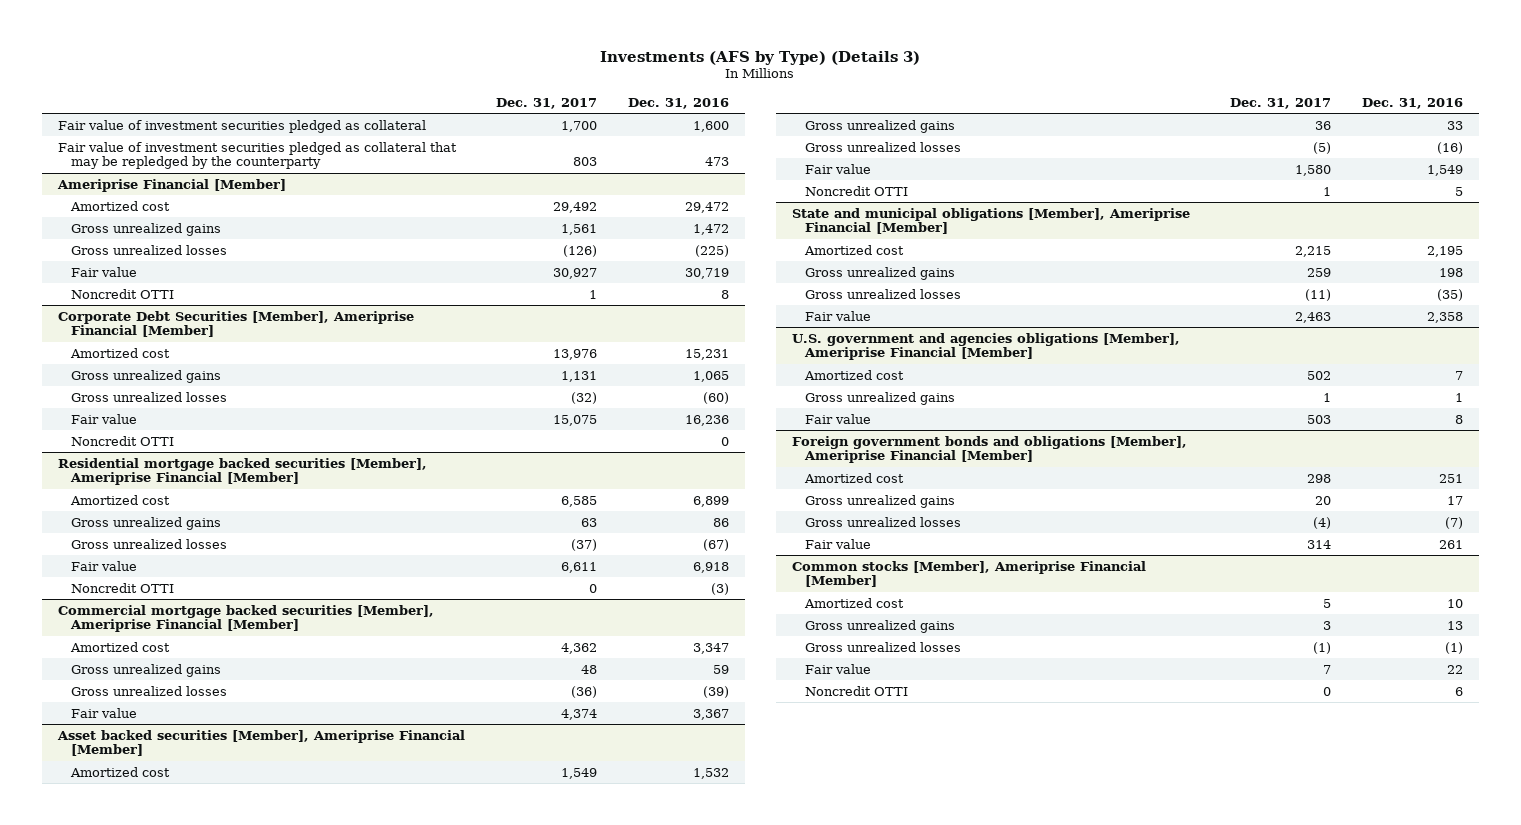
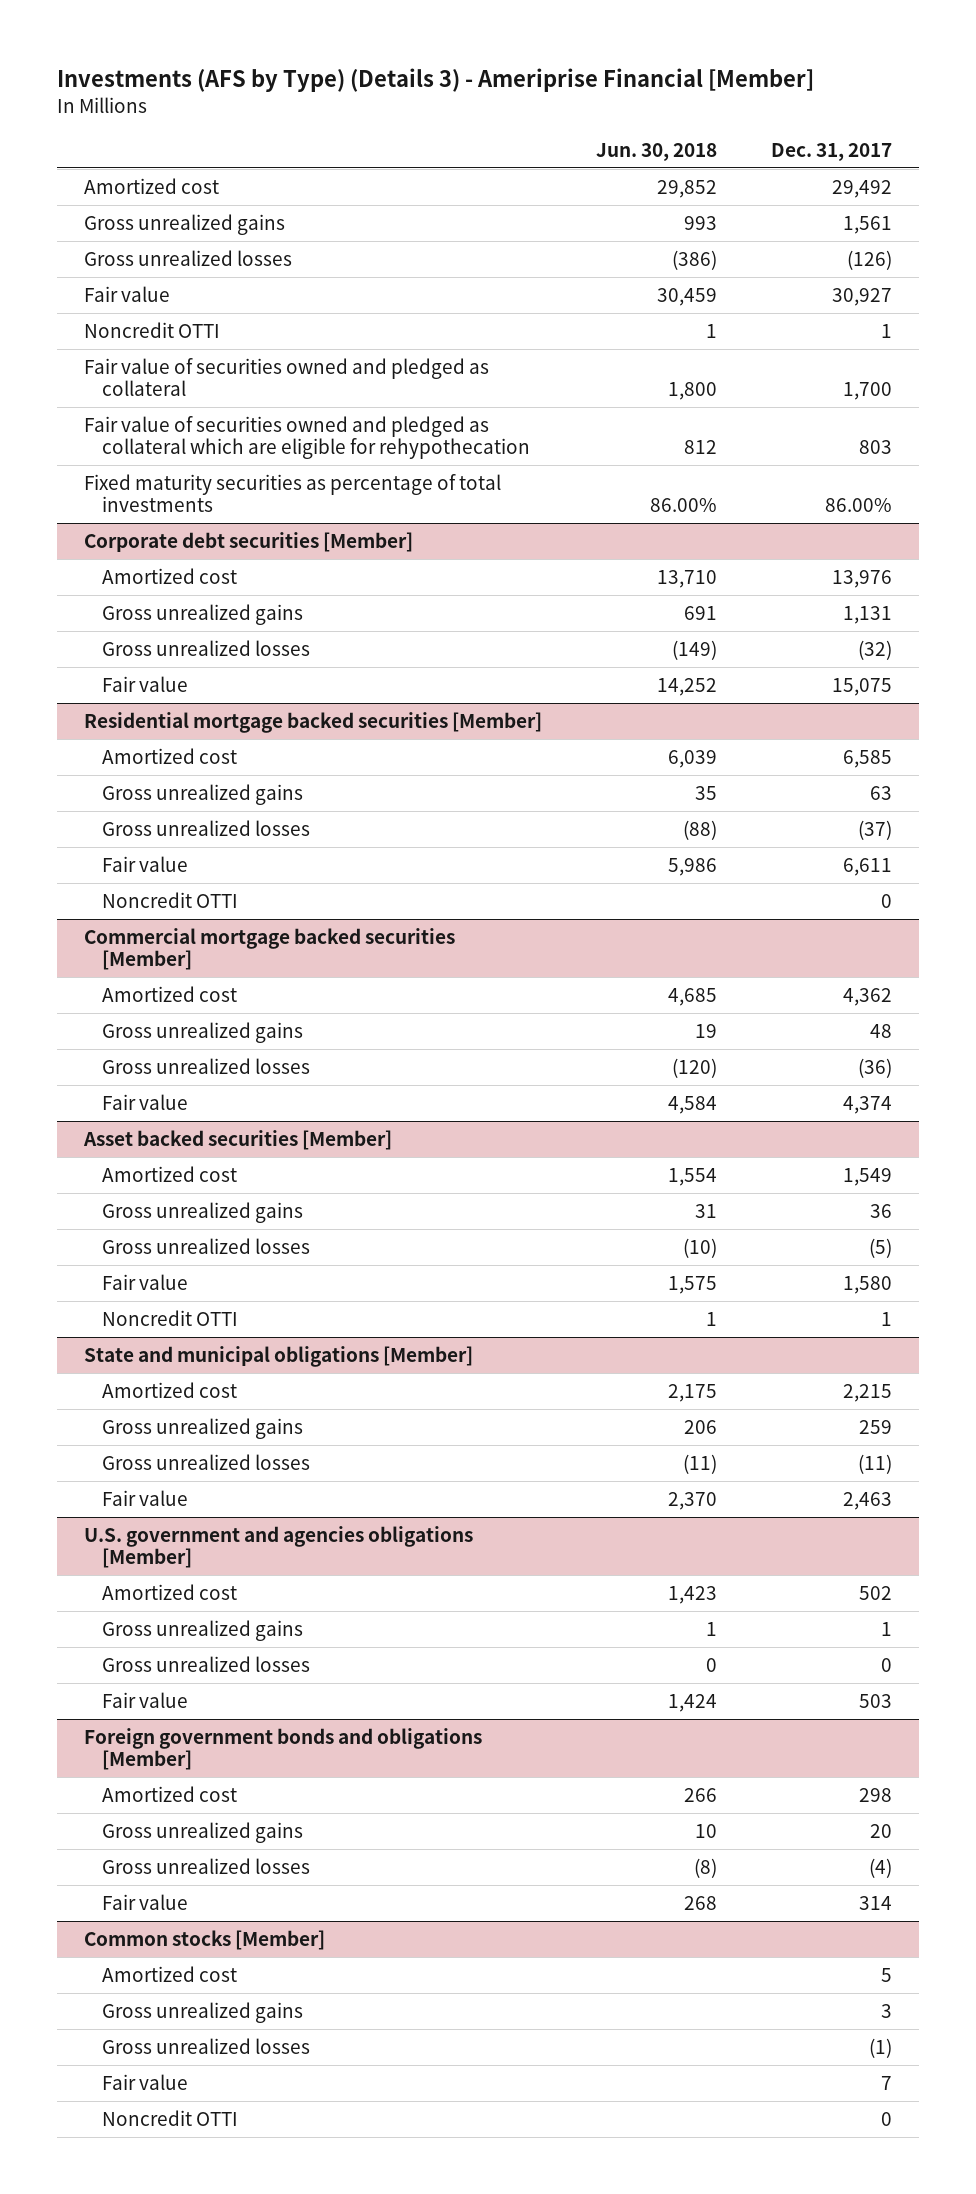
- Investments (AFS by Type) (Details 3)
+ Investments (AFS by Type) (Details 3) - Ameriprise Financial [Member]
- | Dec. 31, 2017 | Dec. 31, 2016
+ | Jun. 30, 2018 | Dec. 31, 2017
- Fair value of investment securities pledged as collateral | 1,700 | 1,600
- Fair value of investment securities pledged as collateral that may be repledged by the counterparty | 803 | 473
- Ameriprise Financial [Member]
- Corporate Debt Securities [Member], Ameriprise Financial [Member]
+ Fair value of securities owned and pledged as collateral | 1,800 | 1,700
+ Fair value of securities owned and pledged as collateral which are eligible for rehypothecation | 812 | 803
+ Fixed maturity securities as percentage of total investments | 86.00% | 86.00%
+ Corporate debt securities [Member]
- Noncredit OTTI | | 0
- Residential mortgage backed securities [Member], Ameriprise Financial [Member]
+ Residential mortgage backed securities [Member]
- Commercial mortgage backed securities [Member], Ameriprise Financial [Member]
+ Commercial mortgage backed securities [Member]
- Asset backed securities [Member], Ameriprise Financial [Member]
+ Asset backed securities [Member]
- State and municipal obligations [Member], Ameriprise Financial [Member]
+ State and municipal obligations [Member]
- U.S. government and agencies obligations [Member], Ameriprise Financial [Member]
+ U.S. government and agencies obligations [Member]
+ Gross unrealized losses | 0 | 0
- Foreign government bonds and obligations [Member], Ameriprise Financial [Member]
+ Foreign government bonds and obligations [Member]
- Common stocks [Member], Ameriprise Financial [Member]
+ Common stocks [Member]

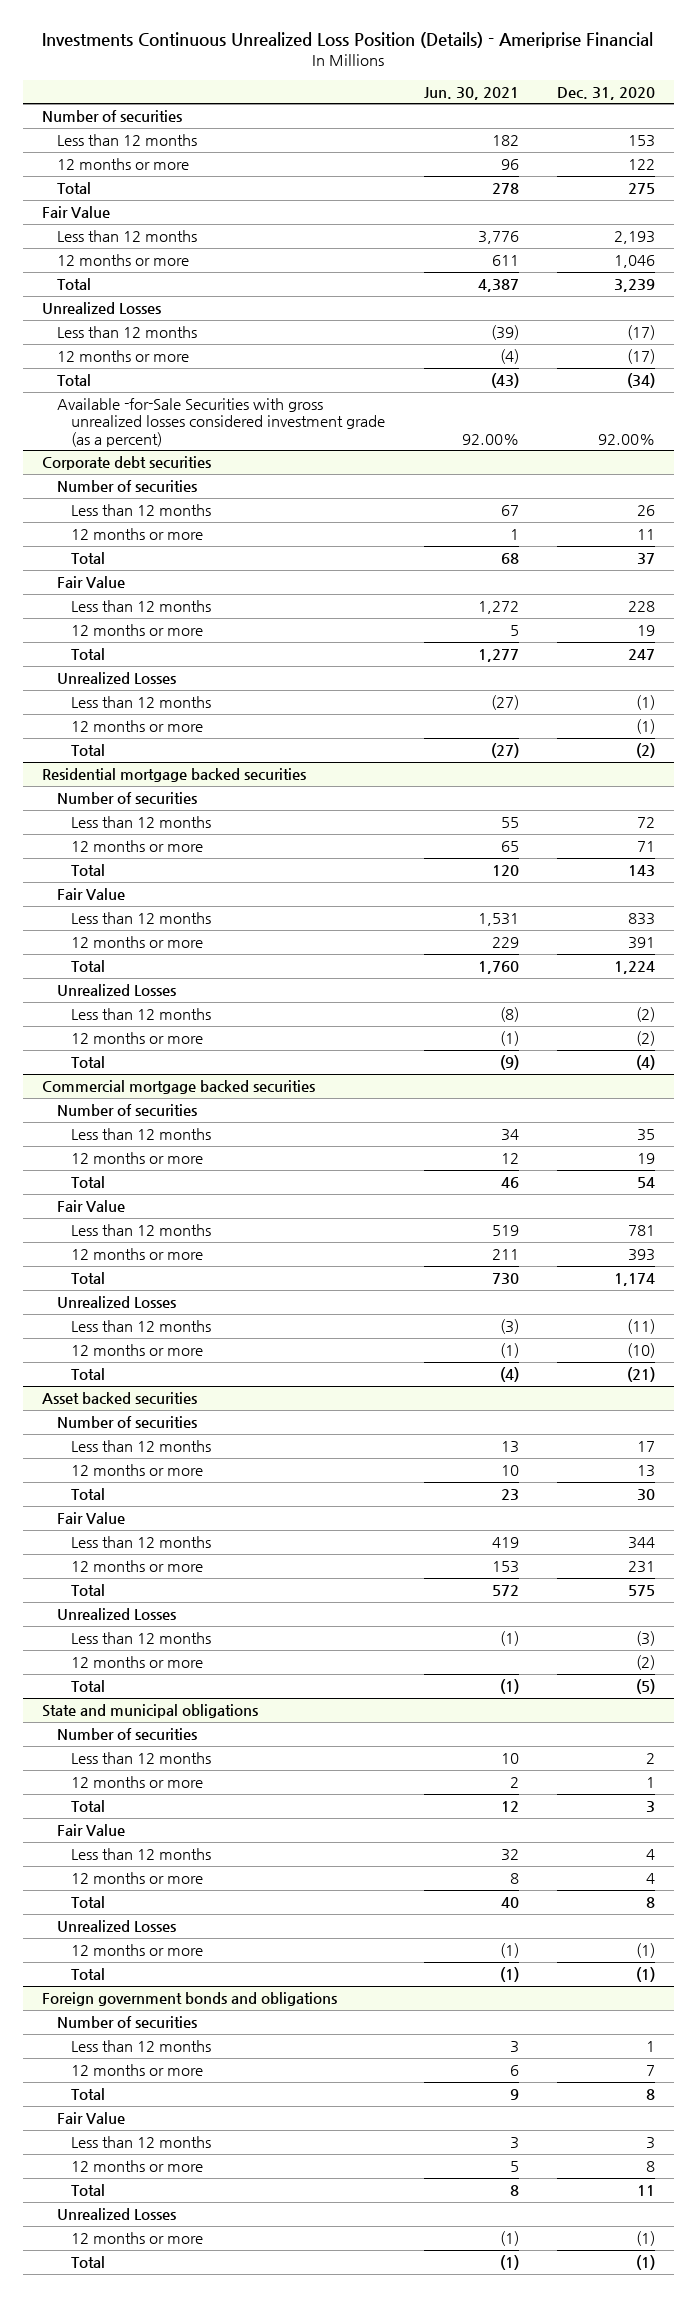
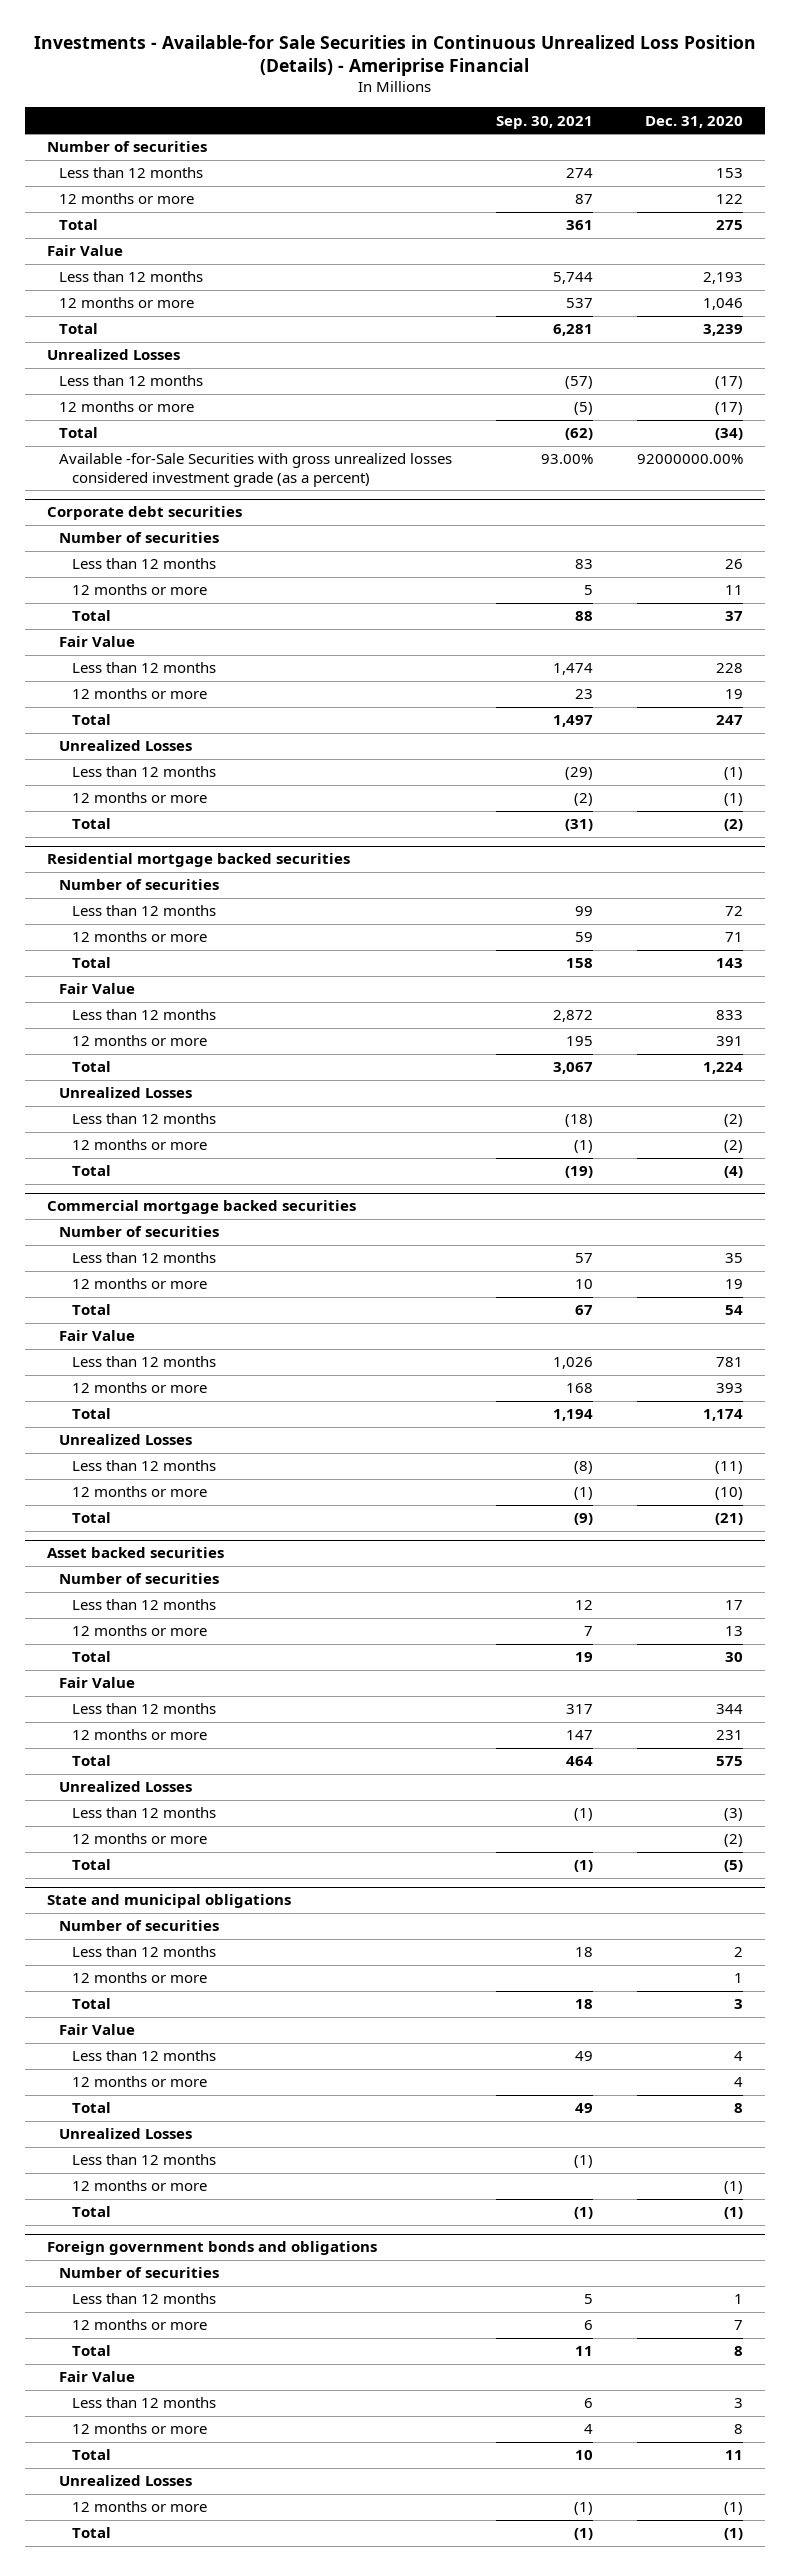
- Investments Continuous Unrealized Loss Position (Details) - Ameriprise Financial
+ Investments - Available-for Sale Securities in Continuous Unrealized Loss Position (Details) - Ameriprise Financial
- | Jun. 30, 2021 | Dec. 31, 2020
+ | Sep. 30, 2021 | Dec. 31, 2020
- Available -for-Sale Securities with gross unrealized losses considered investment grade (as a percent) | 92.00% | 92.00%
+ Available -for-Sale Securities with gross unrealized losses considered investment grade (as a percent) | 93.00% | 92000000.00%
@ State and municipal obligations
+ Less than 12 months | (1) |

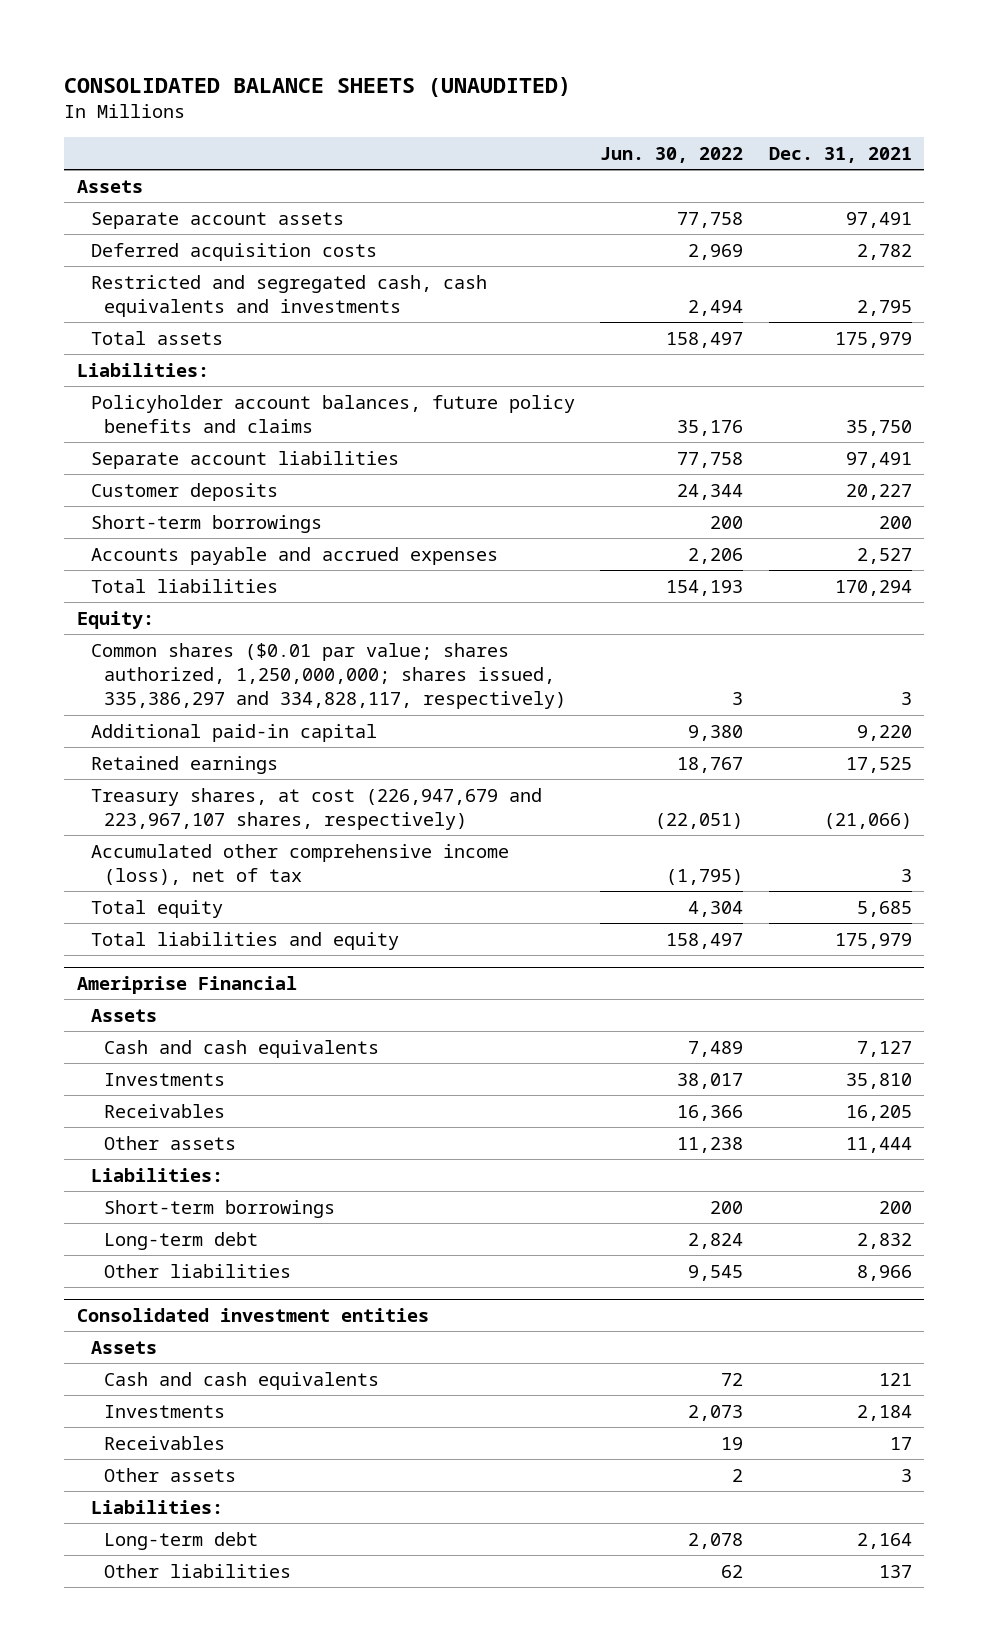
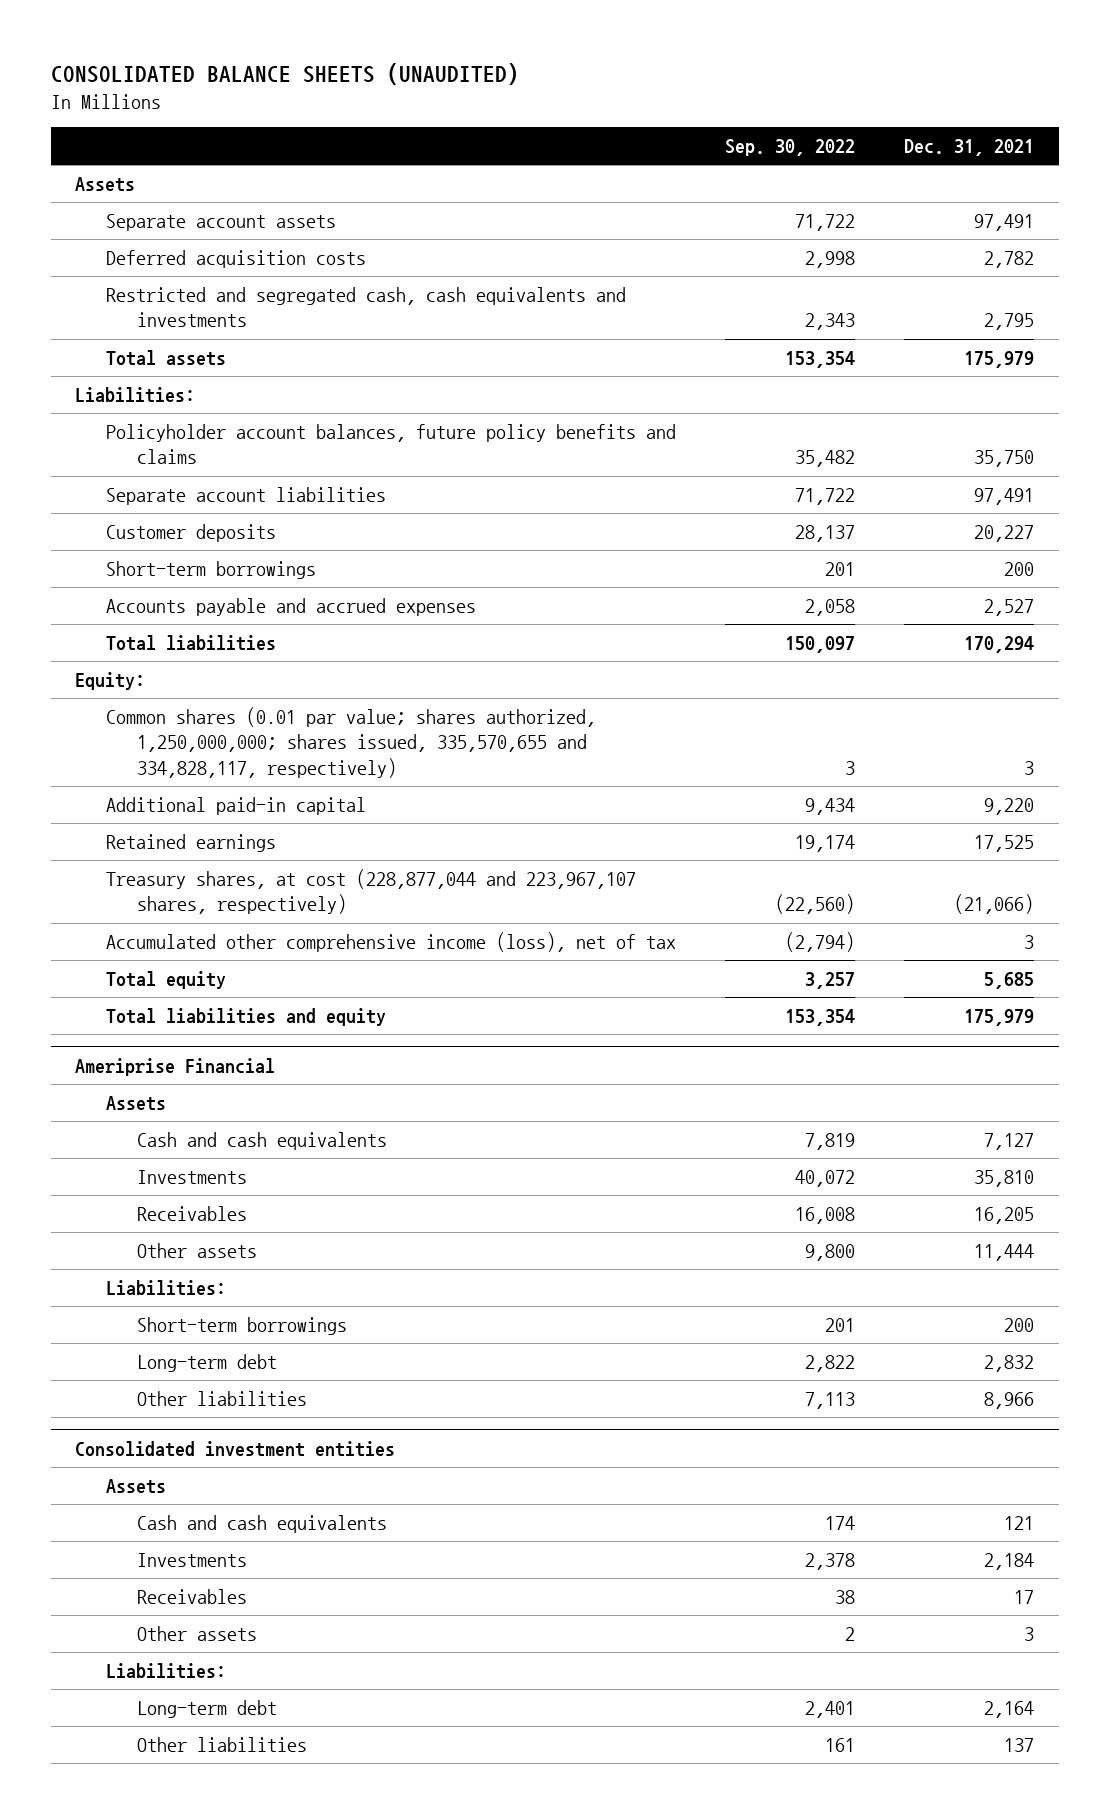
- | Jun. 30, 2022 | Dec. 31, 2021
+ | Sep. 30, 2022 | Dec. 31, 2021
- Common shares ($0.01 par value; shares authorized, 1,250,000,000; shares issued, 335,386,297 and 334,828,117, respectively) | 3 | 3
+ Common shares (0.01 par value; shares authorized, 1,250,000,000; shares issued, 335,570,655 and 334,828,117, respectively) | 3 | 3
- Treasury shares, at cost (226,947,679 and 223,967,107 shares, respectively) | (22,051) | (21,066)
+ Treasury shares, at cost (228,877,044 and 223,967,107 shares, respectively) | (22,560) | (21,066)

